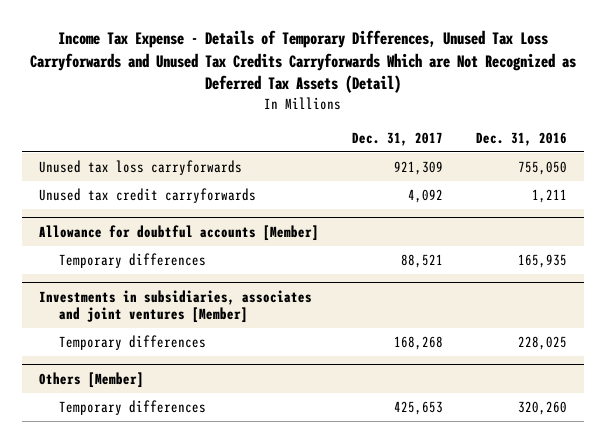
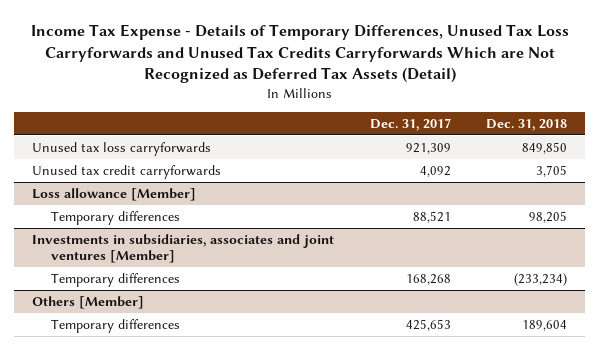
- | Dec. 31, 2017 | Dec. 31, 2016
+ | Dec. 31, 2017 | Dec. 31, 2018
- Allowance for doubtful accounts [Member]
+ Loss allowance [Member]

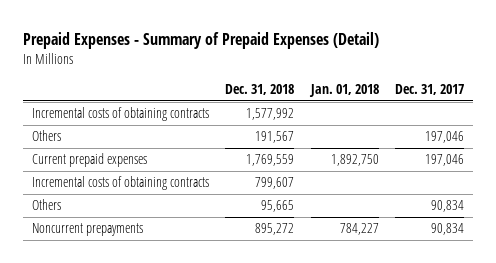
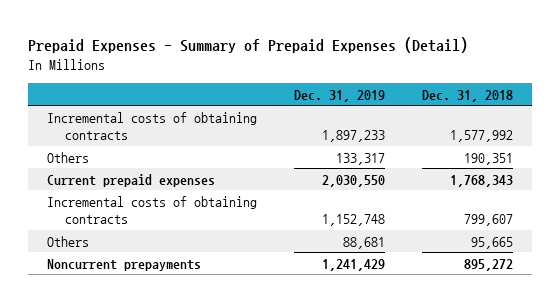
- | Dec. 31, 2018 | Jan. 01, 2018 | Dec. 31, 2017
+ | Dec. 31, 2019 | Dec. 31, 2018
- Others | 191,567 | | 197,046
- Current prepaid expenses | 1,769,559 | 1,892,750 | 197,046
+ Others | 133,317 | 190,351
+ Current prepaid expenses | 2,030,550 | 1,768,343

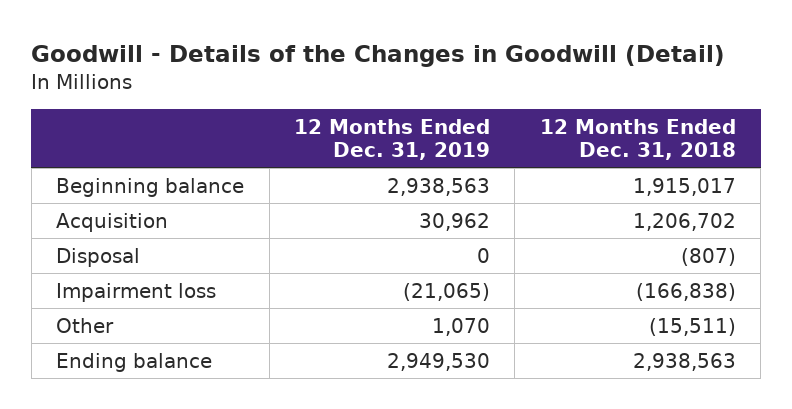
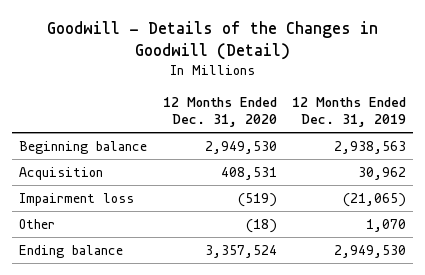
- | 12 Months Ended Dec. 31, 2019 | 12 Months Ended Dec. 31, 2018
+ | 12 Months Ended Dec. 31, 2020 | 12 Months Ended Dec. 31, 2019
- Disposal | 0 | (807)

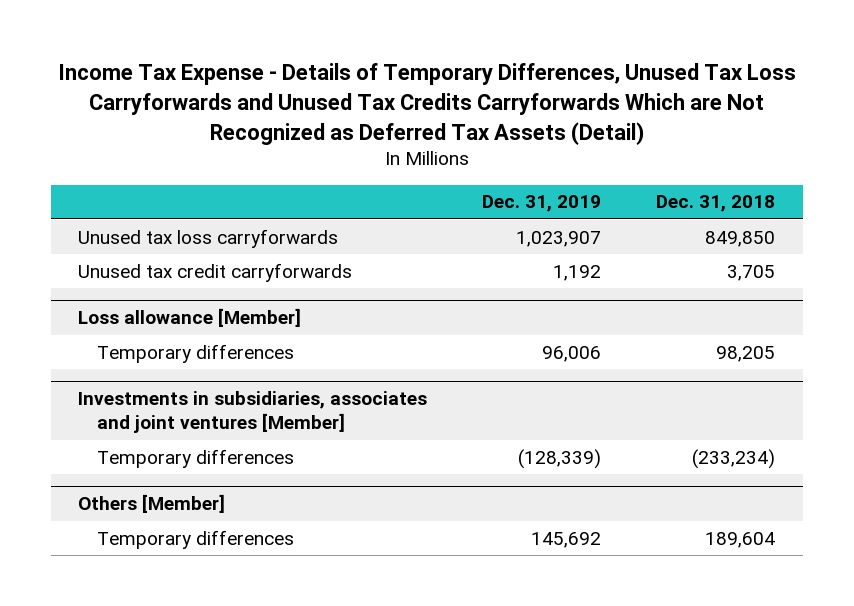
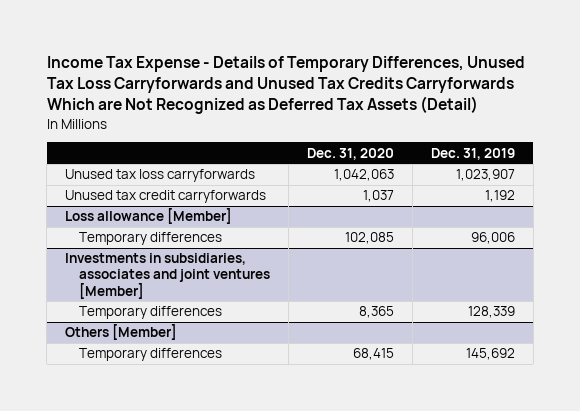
- | Dec. 31, 2019 | Dec. 31, 2018
+ | Dec. 31, 2020 | Dec. 31, 2019
@ Investments in subsidiaries, associates and joint ventures [Member]
- Temporary differences | (128,339) | (233,234)
+ Temporary differences | 8,365 | 128,339

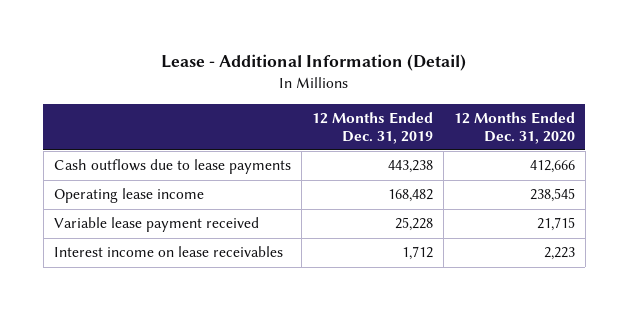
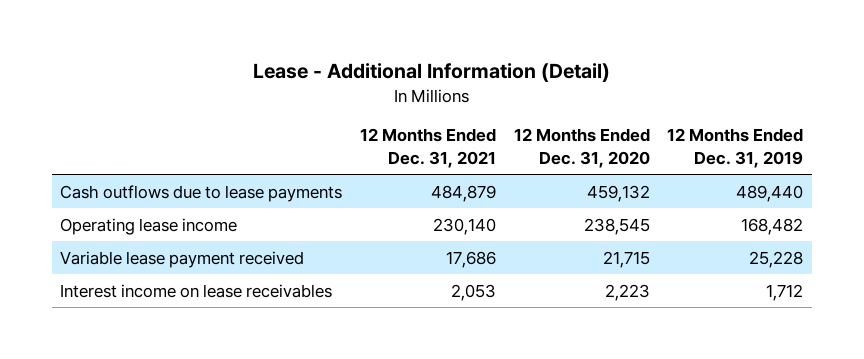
- | 12 Months Ended Dec. 31, 2019 | 12 Months Ended Dec. 31, 2020
+ | 12 Months Ended Dec. 31, 2021 | 12 Months Ended Dec. 31, 2020 | 12 Months Ended Dec. 31, 2019
- Cash outflows due to lease payments | 443,238 | 412,666
+ Cash outflows due to lease payments | 484,879 | 459,132 | 489,440

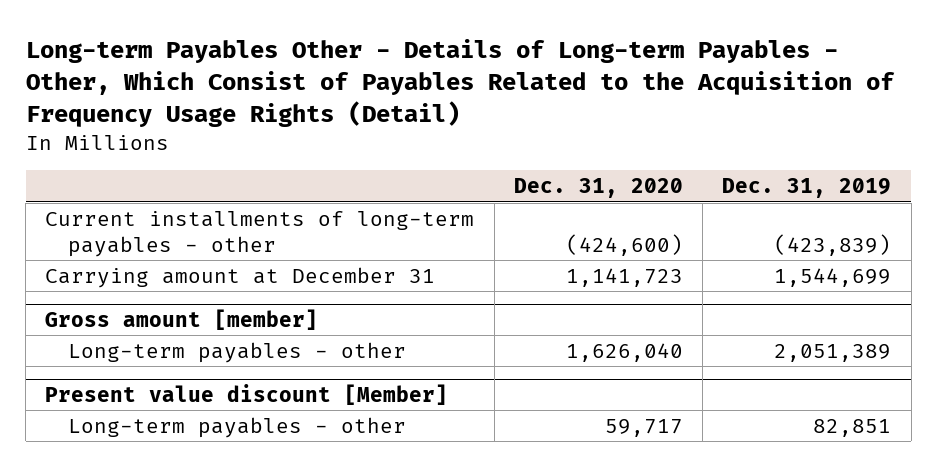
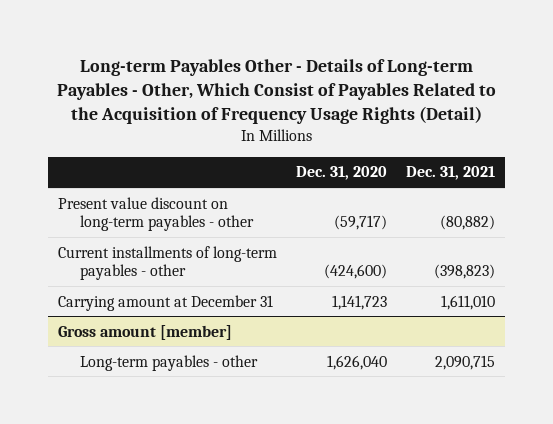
- | Dec. 31, 2020 | Dec. 31, 2019
+ | Dec. 31, 2020 | Dec. 31, 2021
+ Present value discount on long-term payables - other | (59,717) | (80,882)
- Present value discount [Member]
- Long-term payables - other | 59,717 | 82,851

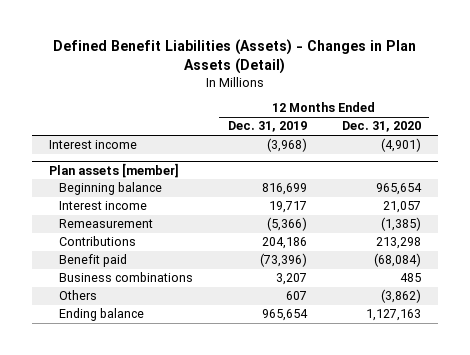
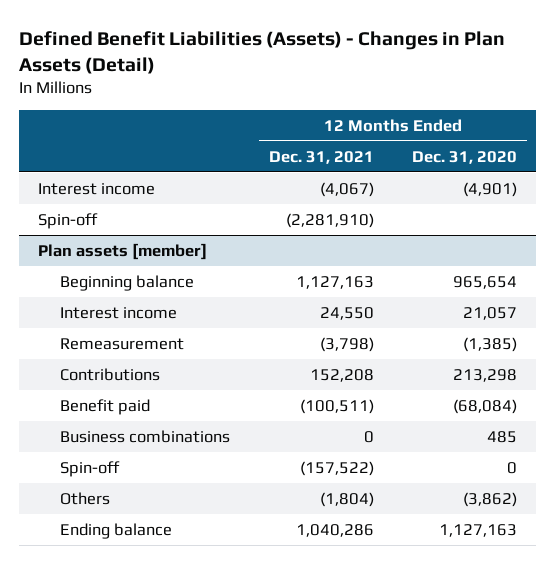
- | 12 Months Ended Dec. 31, 2019 | 12 Months Ended Dec. 31, 2020
+ | 12 Months Ended Dec. 31, 2021 | 12 Months Ended Dec. 31, 2020
+ Spin-off | (2,281,910) |
@ Plan assets [member]
+ Spin-off | (157,522) | 0

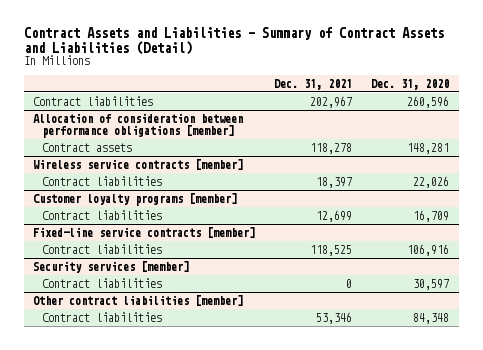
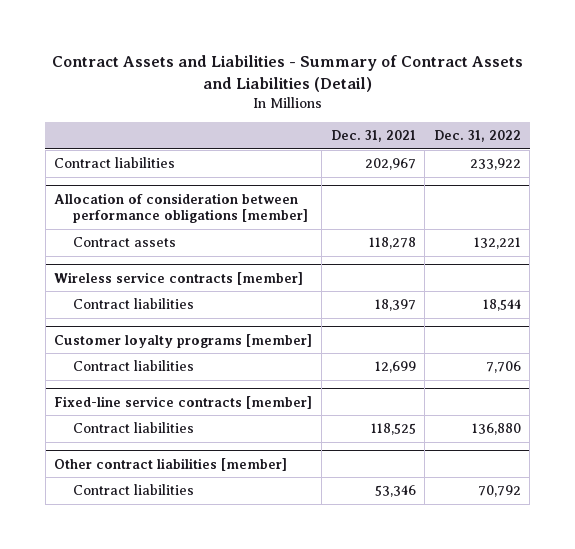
- | Dec. 31, 2021 | Dec. 31, 2020
+ | Dec. 31, 2021 | Dec. 31, 2022
- Security services [member]
- Contract liabilities | 0 | 30,597

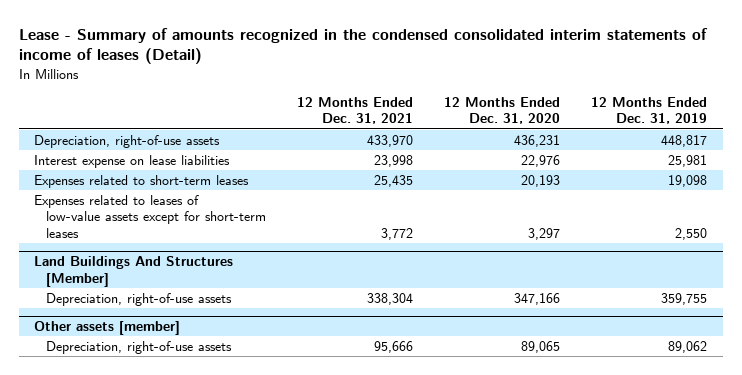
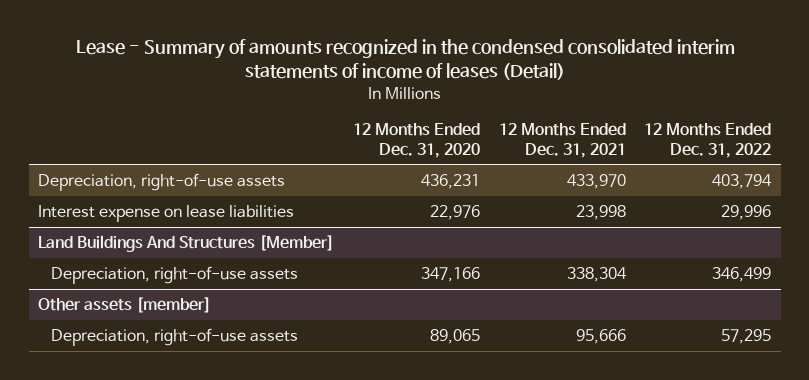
- | 12 Months Ended Dec. 31, 2021 | 12 Months Ended Dec. 31, 2020 | 12 Months Ended Dec. 31, 2019
+ | 12 Months Ended Dec. 31, 2020 | 12 Months Ended Dec. 31, 2021 | 12 Months Ended Dec. 31, 2022
- Expenses related to short-term leases | 25,435 | 20,193 | 19,098
- Expenses related to leases of low-value assets except for short-term leases | 3,772 | 3,297 | 2,550

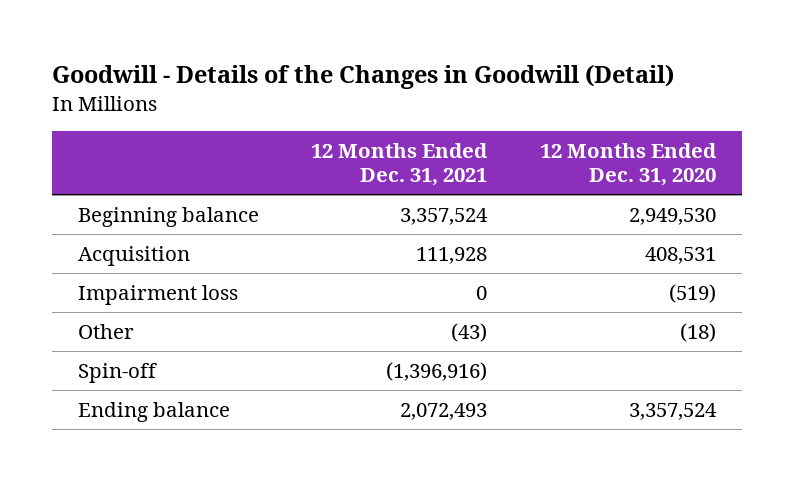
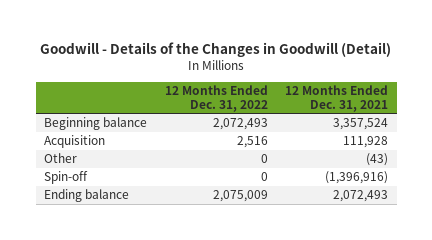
- | 12 Months Ended Dec. 31, 2021 | 12 Months Ended Dec. 31, 2020
+ | 12 Months Ended Dec. 31, 2022 | 12 Months Ended Dec. 31, 2021
- Impairment loss | 0 | (519)

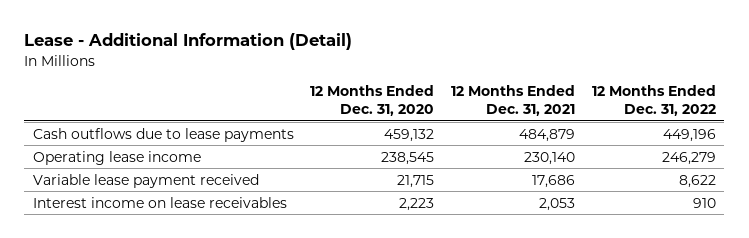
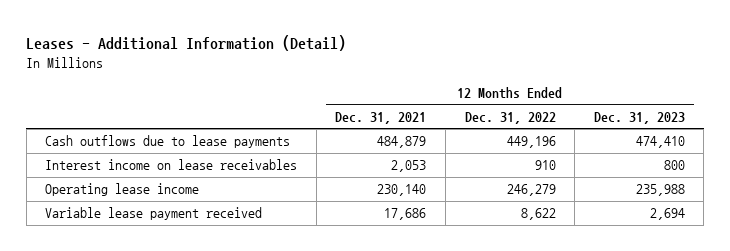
- Lease - Additional Information (Detail)
+ Leases - Additional Information (Detail)
- | 12 Months Ended Dec. 31, 2020 | 12 Months Ended Dec. 31, 2021 | 12 Months Ended Dec. 31, 2022
+ | 12 Months Ended Dec. 31, 2021 | 12 Months Ended Dec. 31, 2022 | 12 Months Ended Dec. 31, 2023
moved up: Interest income on lease receivables | 2,053 | 910 | 800

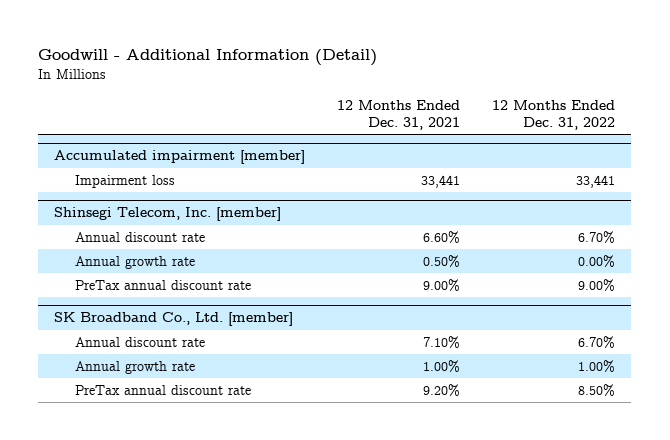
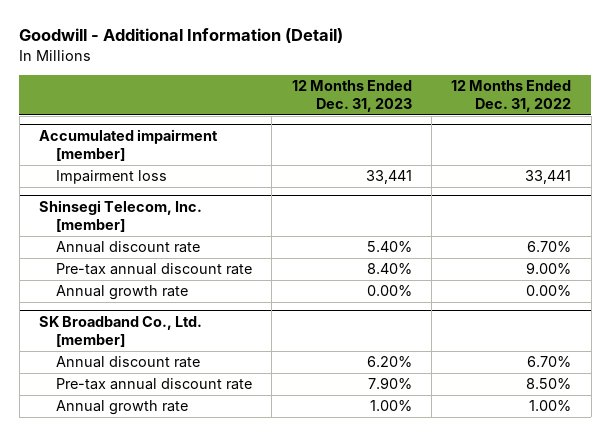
- | 12 Months Ended Dec. 31, 2021 | 12 Months Ended Dec. 31, 2022
+ | 12 Months Ended Dec. 31, 2023 | 12 Months Ended Dec. 31, 2022
@ Shinsegi Telecom, Inc. [member]
+ Pre-tax annual discount rate | 8.40% | 9.00%
- PreTax annual discount rate | 9.00% | 9.00%
@ SK Broadband Co., Ltd. [member]
+ Pre-tax annual discount rate | 7.90% | 8.50%
- PreTax annual discount rate | 9.20% | 8.50%

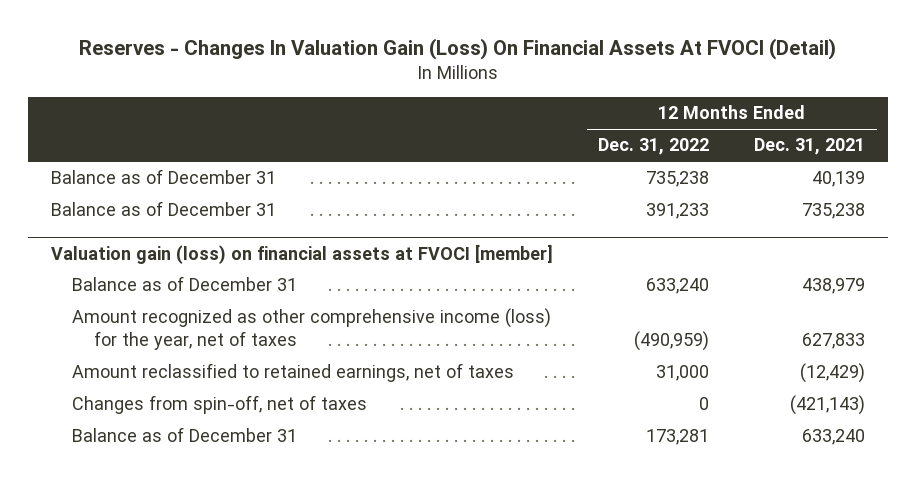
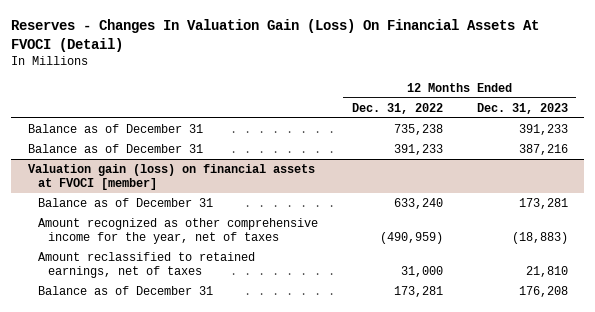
- | 12 Months Ended Dec. 31, 2022 | 12 Months Ended Dec. 31, 2021
+ | 12 Months Ended Dec. 31, 2022 | 12 Months Ended Dec. 31, 2023
@ Valuation gain (loss) on financial assets at FVOCI [member]
- Amount recognized as other comprehensive income (loss) for the year, net of taxes | (490,959) | 627,833
+ Amount recognized as other comprehensive income for the year, net of taxes | (490,959) | (18,883)
- Changes from spin-off, net of taxes | 0 | (421,143)

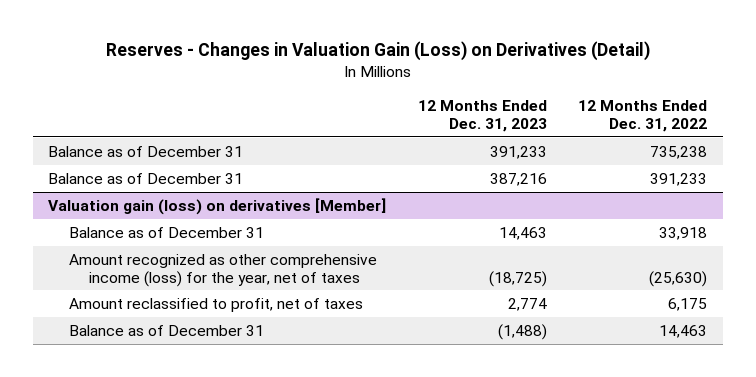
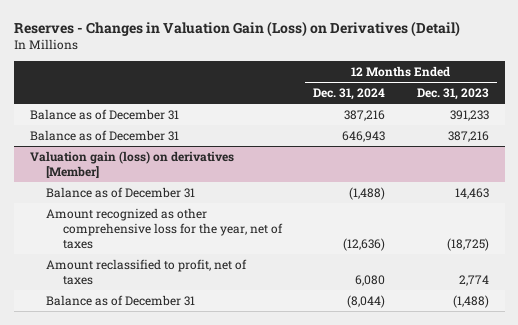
- | 12 Months Ended Dec. 31, 2023 | 12 Months Ended Dec. 31, 2022
+ | 12 Months Ended Dec. 31, 2024 | 12 Months Ended Dec. 31, 2023
@ Valuation gain (loss) on derivatives [Member]
- Amount recognized as other comprehensive income (loss) for the year, net of taxes | (18,725) | (25,630)
+ Amount recognized as other comprehensive loss for the year, net of taxes | (12,636) | (18,725)

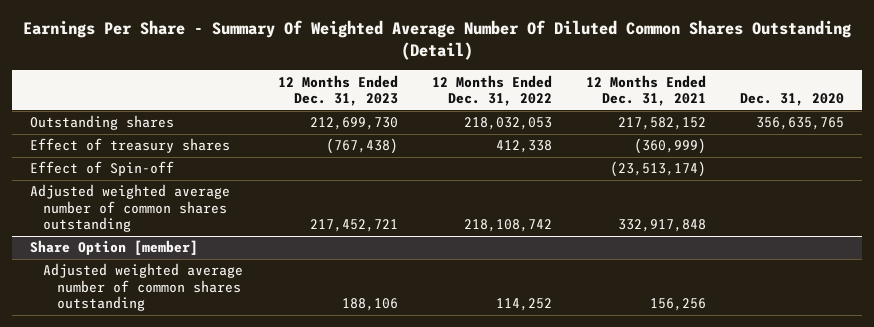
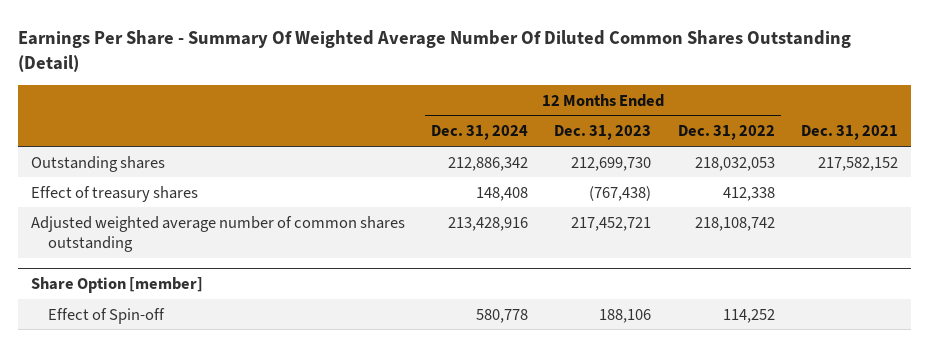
- | 12 Months Ended Dec. 31, 2023 | 12 Months Ended Dec. 31, 2022 | 12 Months Ended Dec. 31, 2021 | Dec. 31, 2020
+ | 12 Months Ended Dec. 31, 2024 | 12 Months Ended Dec. 31, 2023 | 12 Months Ended Dec. 31, 2022 | Dec. 31, 2021
- Effect of Spin-off | | | (23,513,174) |
@ Share Option [member]
- Adjusted weighted average number of common shares outstanding | 188,106 | 114,252 | 156,256 |
+ Effect of Spin-off | 580,778 | 188,106 | 114,252 |

